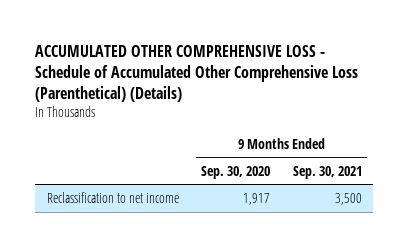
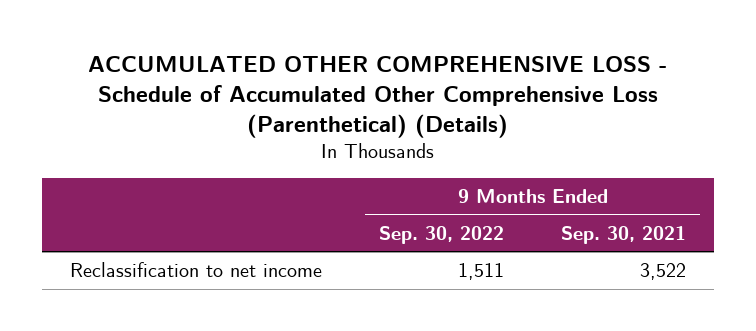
- | 9 Months Ended Sep. 30, 2020 | 9 Months Ended Sep. 30, 2021
+ | 9 Months Ended Sep. 30, 2022 | 9 Months Ended Sep. 30, 2021
- Reclassification to net income | 1,917 | 3,500
+ Reclassification to net income | 1,511 | 3,522

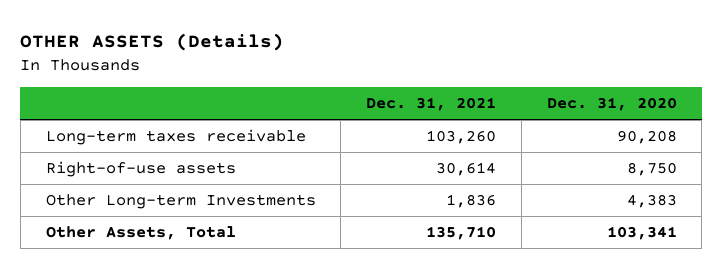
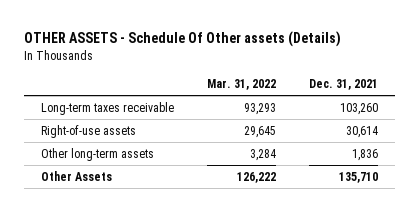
- OTHER ASSETS (Details)
+ OTHER ASSETS - Schedule Of Other assets (Details)
- | Dec. 31, 2021 | Dec. 31, 2020
+ | Mar. 31, 2022 | Dec. 31, 2021
- Other Long-term Investments | 1,836 | 4,383
- Other Assets, Total | 135,710 | 103,341
+ Other long-term assets | 3,284 | 1,836
+ Other Assets | 126,222 | 135,710

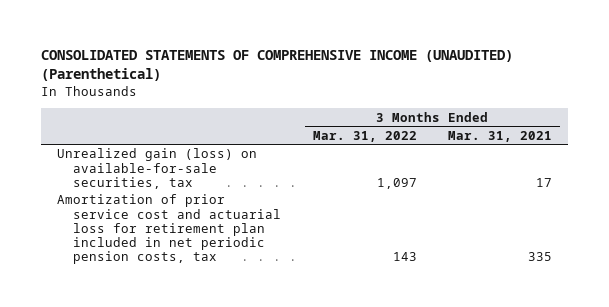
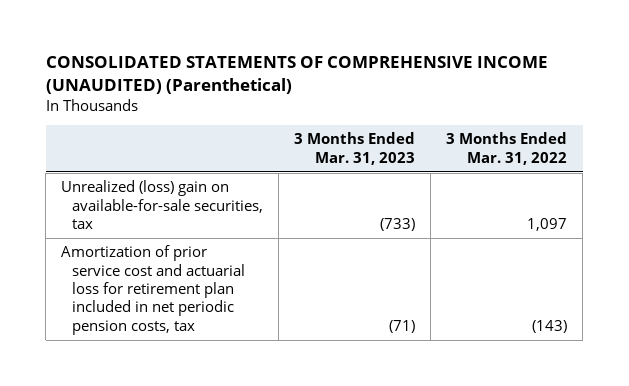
- | 3 Months Ended Mar. 31, 2022 | 3 Months Ended Mar. 31, 2021
+ | 3 Months Ended Mar. 31, 2023 | 3 Months Ended Mar. 31, 2022
- Unrealized gain (loss) on available-for-sale securities, tax | 1,097 | 17
- Amortization of prior service cost and actuarial loss for retirement plan included in net periodic pension costs, tax | 143 | 335
+ Unrealized (loss) gain on available-for-sale securities, tax | (733) | 1,097
+ Amortization of prior service cost and actuarial loss for retirement plan included in net periodic pension costs, tax | (71) | (143)

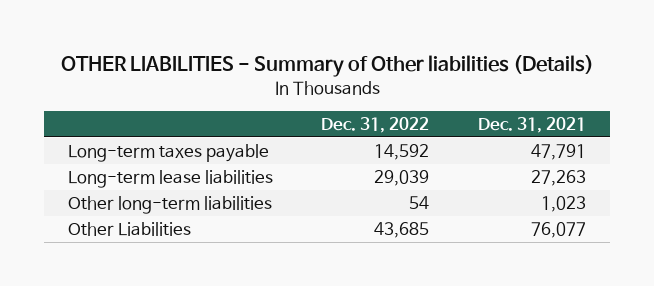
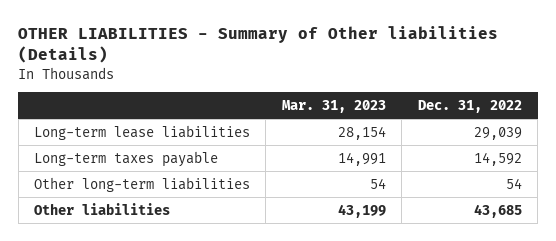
- | Dec. 31, 2022 | Dec. 31, 2021
+ | Mar. 31, 2023 | Dec. 31, 2022
moved down: Long-term taxes payable | 14,991 | 14,592
- Other Liabilities | 43,685 | 76,077
+ Other liabilities | 43,199 | 43,685

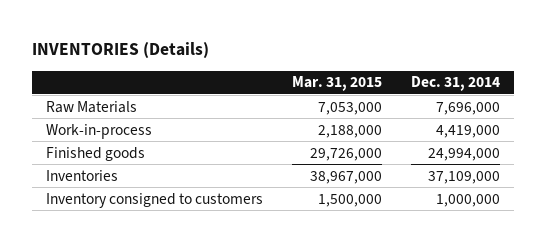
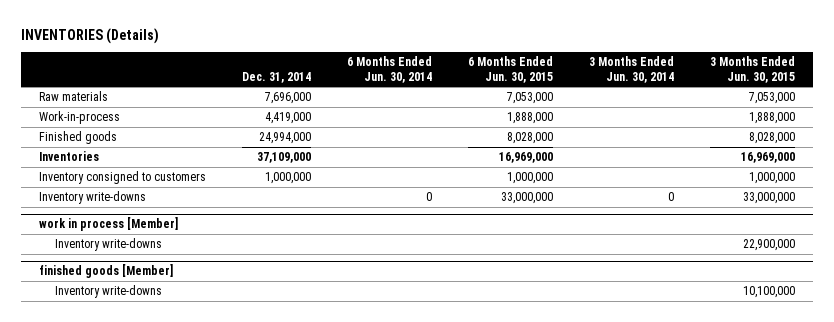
- | Mar. 31, 2015 | Dec. 31, 2014
+ | Dec. 31, 2014 | 6 Months Ended Jun. 30, 2014 | 6 Months Ended Jun. 30, 2015 | 3 Months Ended Jun. 30, 2014 | 3 Months Ended Jun. 30, 2015
- Raw Materials | 7,053,000 | 7,696,000
+ Raw materials | 7,696,000 | | 7,053,000 | | 7,053,000
+ Inventory write-downs | | 0 | 33,000,000 | 0 | 33,000,000
+ work in process [Member]
+ Inventory write-downs | | | | | 22,900,000
+ finished goods [Member]
+ Inventory write-downs | | | | | 10,100,000

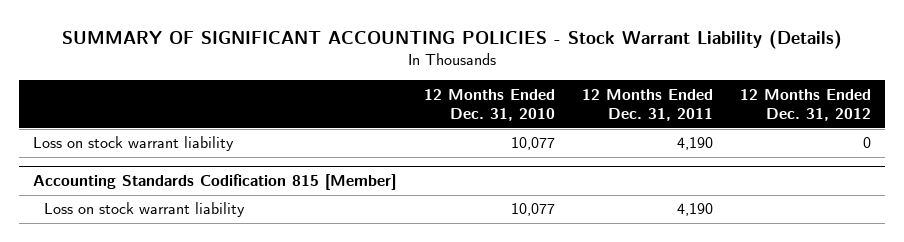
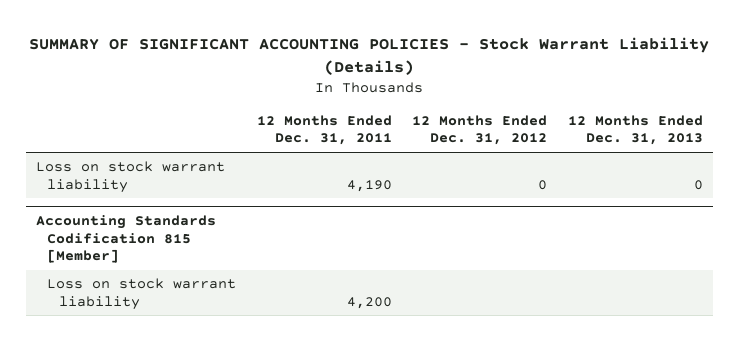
- | 12 Months Ended Dec. 31, 2010 | 12 Months Ended Dec. 31, 2011 | 12 Months Ended Dec. 31, 2012
+ | 12 Months Ended Dec. 31, 2011 | 12 Months Ended Dec. 31, 2012 | 12 Months Ended Dec. 31, 2013
@ Accounting Standards Codification 815 [Member]
- Loss on stock warrant liability | 10,077 | 4,190 |
+ Loss on stock warrant liability | 4,200 | |

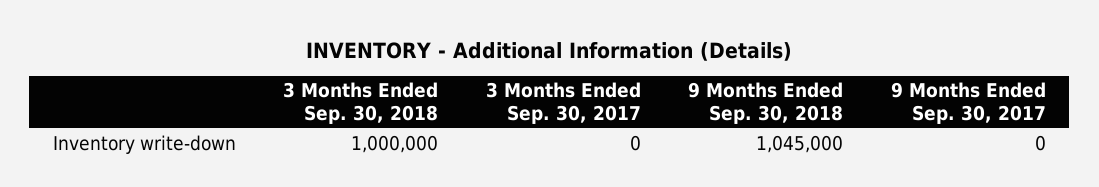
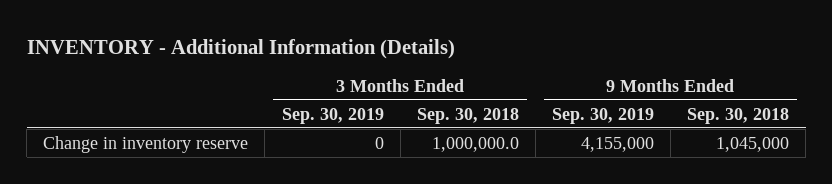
- | 3 Months Ended Sep. 30, 2018 | 3 Months Ended Sep. 30, 2017 | 9 Months Ended Sep. 30, 2018 | 9 Months Ended Sep. 30, 2017
+ | 3 Months Ended Sep. 30, 2019 | 3 Months Ended Sep. 30, 2018 | 9 Months Ended Sep. 30, 2019 | 9 Months Ended Sep. 30, 2018
- Inventory write-down | 1,000,000 | 0 | 1,045,000 | 0
+ Change in inventory reserve | 0 | 1,000,000.0 | 4,155,000 | 1,045,000

